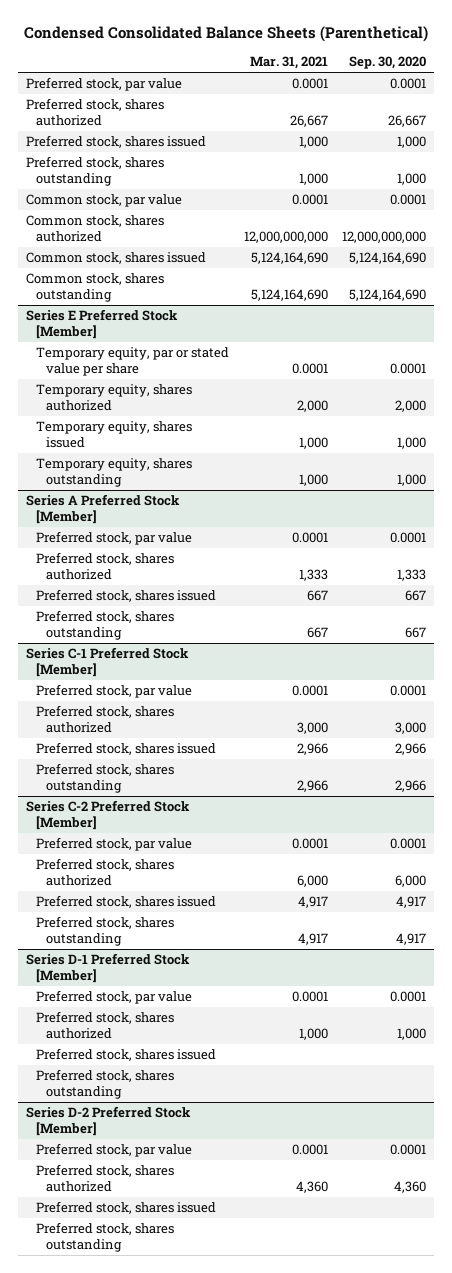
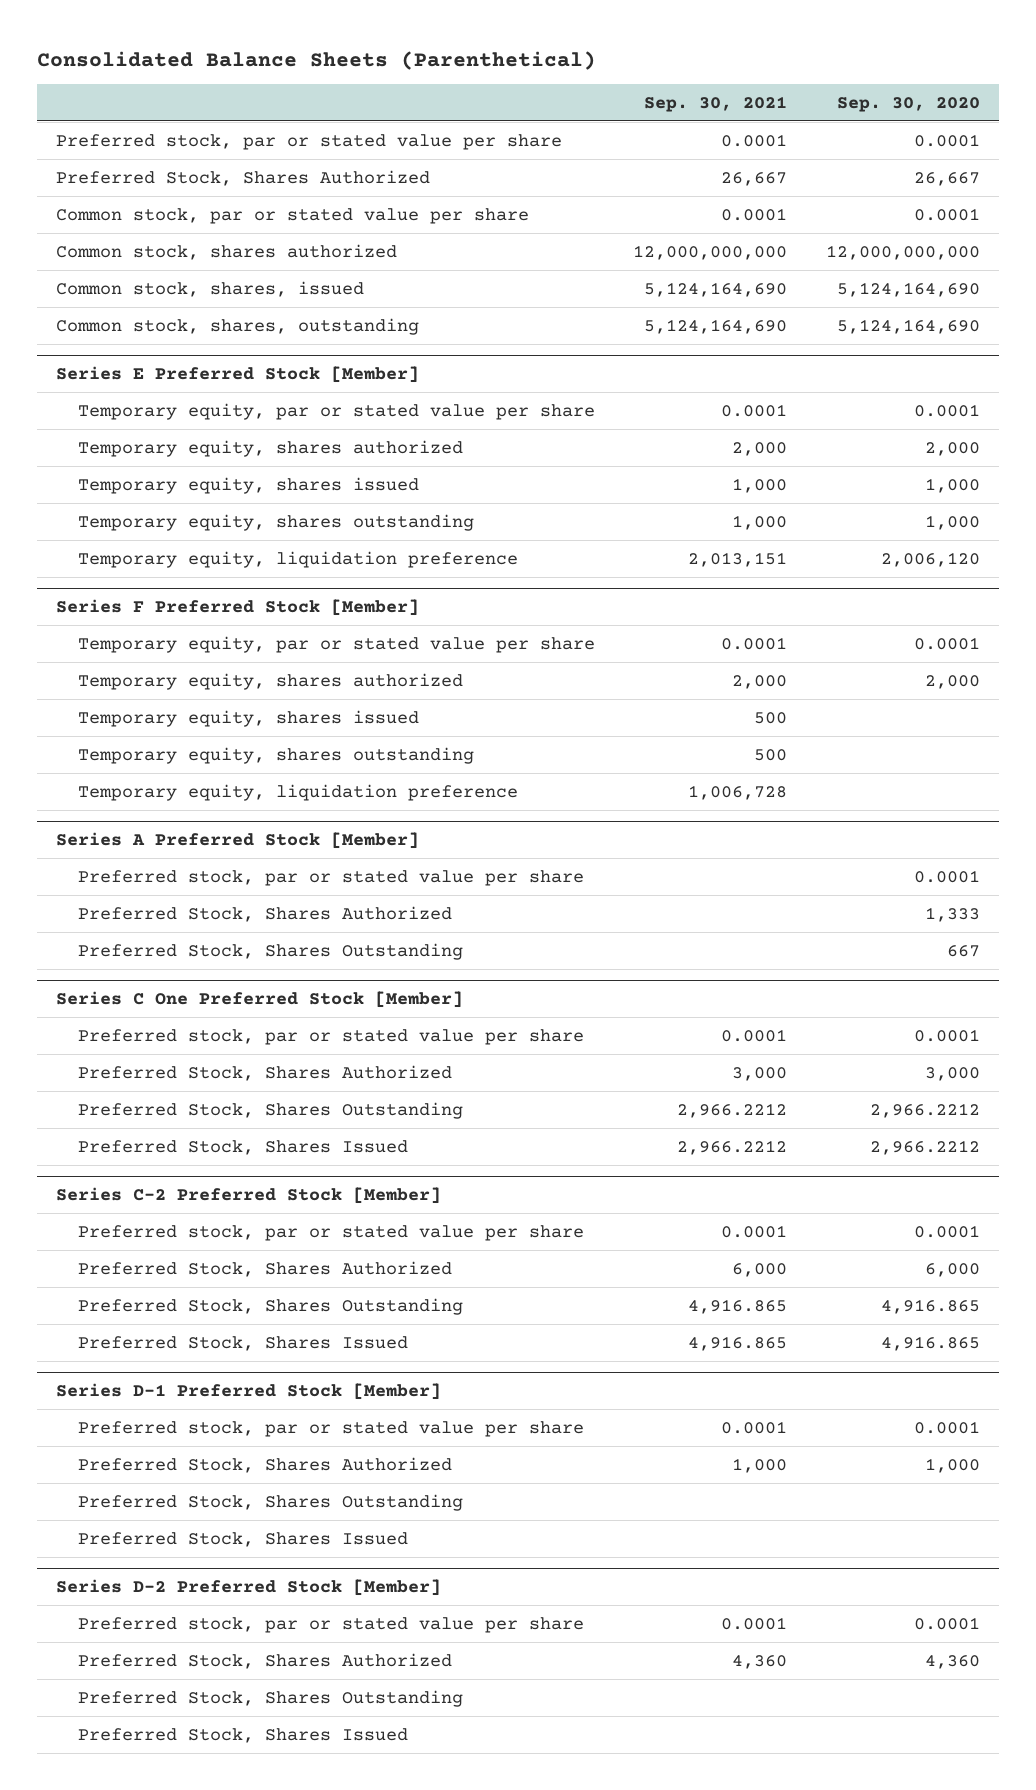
- Condensed Consolidated Balance Sheets (Parenthetical)
+ Consolidated Balance Sheets (Parenthetical)
- | Mar. 31, 2021 | Sep. 30, 2020
+ | Sep. 30, 2021 | Sep. 30, 2020
- Preferred stock, par value | 0.0001 | 0.0001
- Preferred stock, shares authorized | 26,667 | 26,667
- Preferred stock, shares issued | 1,000 | 1,000
- Preferred stock, shares outstanding | 1,000 | 1,000
- Common stock, par value | 0.0001 | 0.0001
+ Preferred stock, par or stated value per share | 0.0001 | 0.0001
+ Preferred Stock, Shares Authorized | 26,667 | 26,667
+ Common stock, par or stated value per share | 0.0001 | 0.0001
- Common stock, shares issued | 5,124,164,690 | 5,124,164,690
- Common stock, shares outstanding | 5,124,164,690 | 5,124,164,690
+ Common stock, shares, issued | 5,124,164,690 | 5,124,164,690
+ Common stock, shares, outstanding | 5,124,164,690 | 5,124,164,690
@ Series E Preferred Stock [Member]
+ Temporary equity, liquidation preference | 2,013,151 | 2,006,120
+ Series F Preferred Stock [Member]
+ Temporary equity, par or stated value per share | 0.0001 | 0.0001
+ Temporary equity, shares authorized | 2,000 | 2,000
+ Temporary equity, shares issued | 500 |
+ Temporary equity, shares outstanding | 500 |
+ Temporary equity, liquidation preference | 1,006,728 |
@ Series A Preferred Stock [Member]
- Preferred stock, par value | 0.0001 | 0.0001
- Preferred stock, shares authorized | 1,333 | 1,333
- Preferred stock, shares issued | 667 | 667
- Preferred stock, shares outstanding | 667 | 667
- Series C-1 Preferred Stock [Member]
- Preferred stock, par value | 0.0001 | 0.0001
- Preferred stock, shares authorized | 3,000 | 3,000
- Preferred stock, shares issued | 2,966 | 2,966
- Preferred stock, shares outstanding | 2,966 | 2,966
@ Series A Preferred Stock [Member]
+ Preferred stock, par or stated value per share | | 0.0001
+ Preferred Stock, Shares Authorized | | 1,333
+ Preferred Stock, Shares Outstanding | | 667
+ Series C One Preferred Stock [Member]
+ Preferred stock, par or stated value per share | 0.0001 | 0.0001
+ Preferred Stock, Shares Authorized | 3,000 | 3,000
+ Preferred Stock, Shares Outstanding | 2,966.2212 | 2,966.2212
+ Preferred Stock, Shares Issued | 2,966.2212 | 2,966.2212
@ Series C-2 Preferred Stock [Member]
- Preferred stock, par value | 0.0001 | 0.0001
- Preferred stock, shares authorized | 6,000 | 6,000
- Preferred stock, shares issued | 4,917 | 4,917
- Preferred stock, shares outstanding | 4,917 | 4,917
+ Preferred stock, par or stated value per share | 0.0001 | 0.0001
+ Preferred Stock, Shares Authorized | 6,000 | 6,000
+ Preferred Stock, Shares Outstanding | 4,916.865 | 4,916.865
+ Preferred Stock, Shares Issued | 4,916.865 | 4,916.865
@ Series D-1 Preferred Stock [Member]
- Preferred stock, par value | 0.0001 | 0.0001
- Preferred stock, shares authorized | 1,000 | 1,000
- Preferred stock, shares issued
- Preferred stock, shares outstanding
+ Preferred stock, par or stated value per share | 0.0001 | 0.0001
+ Preferred Stock, Shares Authorized | 1,000 | 1,000
+ Preferred Stock, Shares Outstanding
+ Preferred Stock, Shares Issued
@ Series D-2 Preferred Stock [Member]
- Preferred stock, par value | 0.0001 | 0.0001
- Preferred stock, shares authorized | 4,360 | 4,360
- Preferred stock, shares issued
- Preferred stock, shares outstanding
+ Preferred stock, par or stated value per share | 0.0001 | 0.0001
+ Preferred Stock, Shares Authorized | 4,360 | 4,360
+ Preferred Stock, Shares Outstanding
+ Preferred Stock, Shares Issued

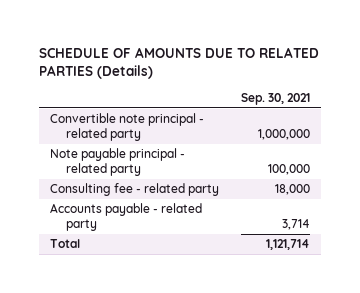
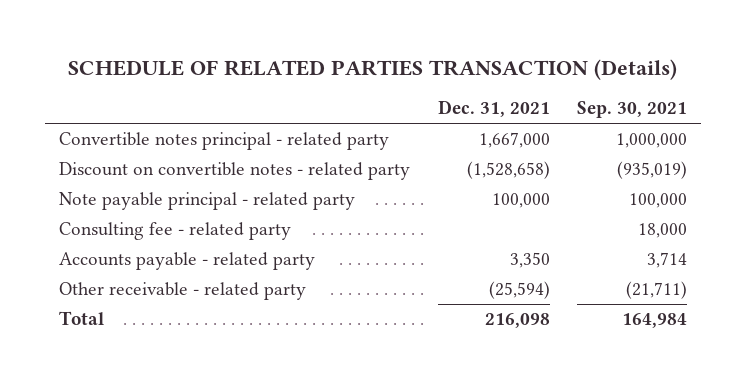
- SCHEDULE OF AMOUNTS DUE TO RELATED PARTIES (Details)
+ SCHEDULE OF RELATED PARTIES TRANSACTION (Details)
- | Sep. 30, 2021
+ | Dec. 31, 2021 | Sep. 30, 2021
- Convertible note principal - related party | 1,000,000
+ Convertible notes principal - related party | 1,667,000 | 1,000,000
+ Discount on convertible notes - related party | (1,528,658) | (935,019)
- Total | 1,121,714
+ Other receivable - related party | (25,594) | (21,711)
+ Total | 216,098 | 164,984

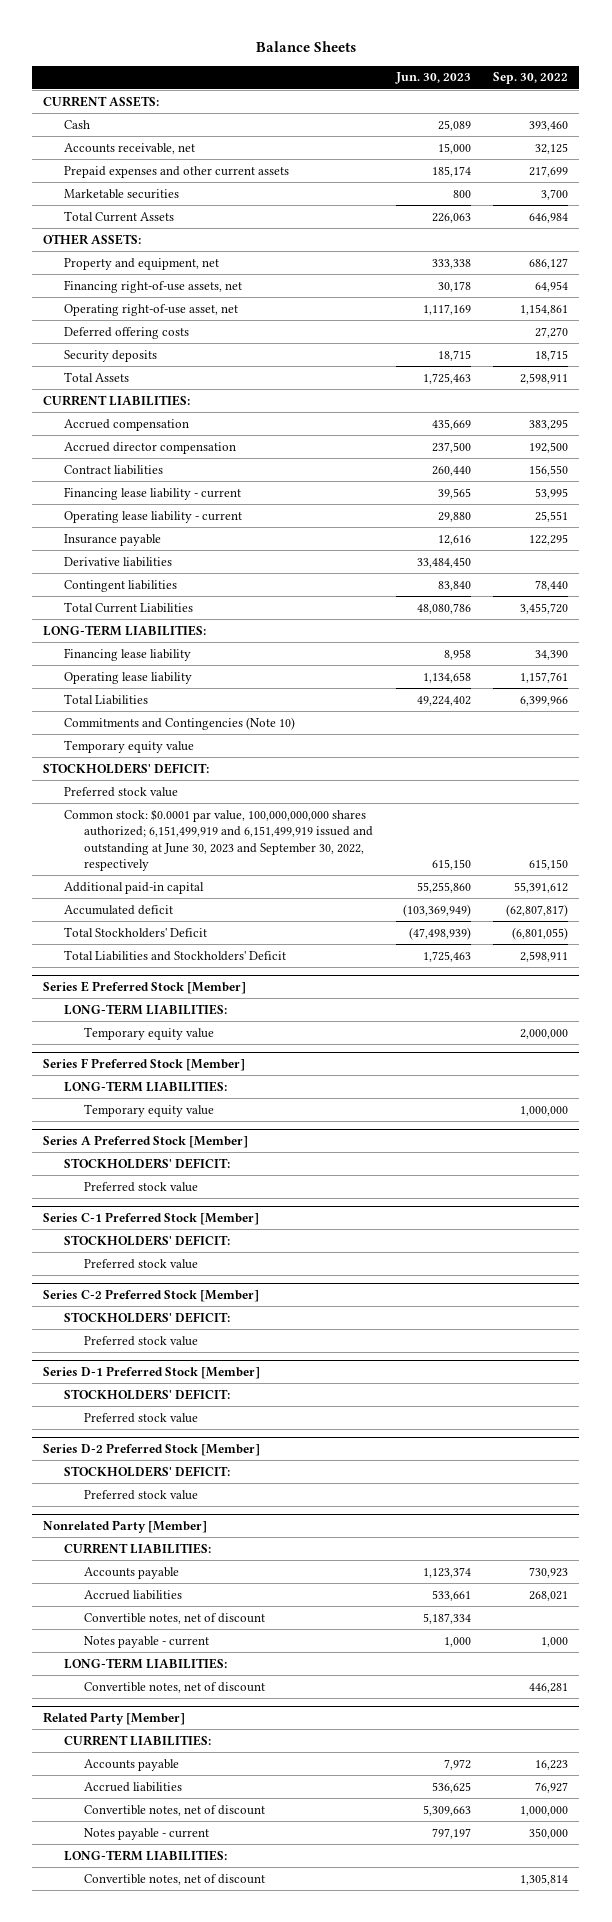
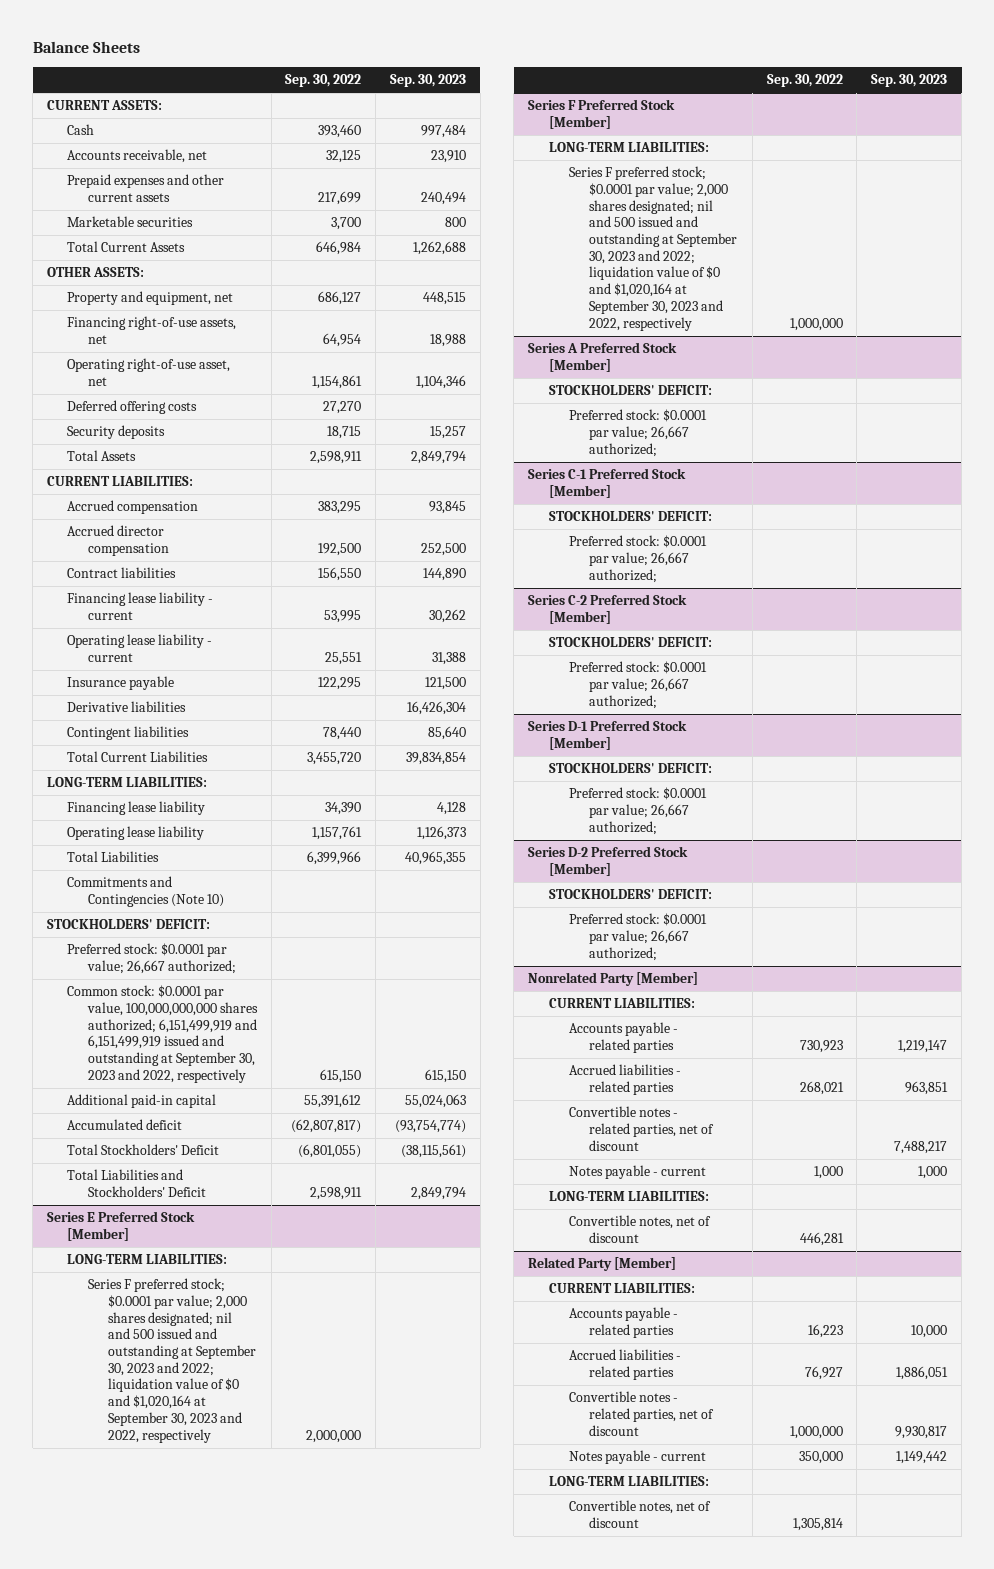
- | Jun. 30, 2023 | Sep. 30, 2022
+ | Sep. 30, 2022 | Sep. 30, 2023
- Temporary equity value
- Preferred stock value
- Common stock: $0.0001 par value, 100,000,000,000 shares authorized; 6,151,499,919 and 6,151,499,919 issued and outstanding at June 30, 2023 and September 30, 2022, respectively | 615,150 | 615,150
+ Preferred stock: $0.0001 par value; 26,667 authorized;
+ Common stock: $0.0001 par value, 100,000,000,000 shares authorized; 6,151,499,919 and 6,151,499,919 issued and outstanding at September 30, 2023 and 2022, respectively | 615,150 | 615,150
@ Series E Preferred Stock [Member]
- Temporary equity value | | 2,000,000
+ Series F preferred stock; $0.0001 par value; 2,000 shares designated; nil and 500 issued and outstanding at September 30, 2023 and 2022; liquidation value of $0 and $1,020,164 at September 30, 2023 and 2022, respectively | 2,000,000 |
@ Series F Preferred Stock [Member]
- Temporary equity value | | 1,000,000
+ Series F preferred stock; $0.0001 par value; 2,000 shares designated; nil and 500 issued and outstanding at September 30, 2023 and 2022; liquidation value of $0 and $1,020,164 at September 30, 2023 and 2022, respectively | 1,000,000 |
@ Series A Preferred Stock [Member]
- Preferred stock value
+ Preferred stock: $0.0001 par value; 26,667 authorized;
@ Series C-1 Preferred Stock [Member]
- Preferred stock value
+ Preferred stock: $0.0001 par value; 26,667 authorized;
@ Series C-2 Preferred Stock [Member]
- Preferred stock value
+ Preferred stock: $0.0001 par value; 26,667 authorized;
@ Series D-1 Preferred Stock [Member]
- Preferred stock value
+ Preferred stock: $0.0001 par value; 26,667 authorized;
@ Series D-2 Preferred Stock [Member]
- Preferred stock value
+ Preferred stock: $0.0001 par value; 26,667 authorized;
@ Nonrelated Party [Member]
- Accounts payable | 1,123,374 | 730,923
- Accrued liabilities | 533,661 | 268,021
- Convertible notes, net of discount | 5,187,334 |
+ Accounts payable - related parties | 730,923 | 1,219,147
+ Accrued liabilities - related parties | 268,021 | 963,851
+ Convertible notes - related parties, net of discount | | 7,488,217
@ Related Party [Member]
- Accounts payable | 7,972 | 16,223
- Accrued liabilities | 536,625 | 76,927
- Convertible notes, net of discount | 5,309,663 | 1,000,000
+ Accounts payable - related parties | 16,223 | 10,000
+ Accrued liabilities - related parties | 76,927 | 1,886,051
+ Convertible notes - related parties, net of discount | 1,000,000 | 9,930,817

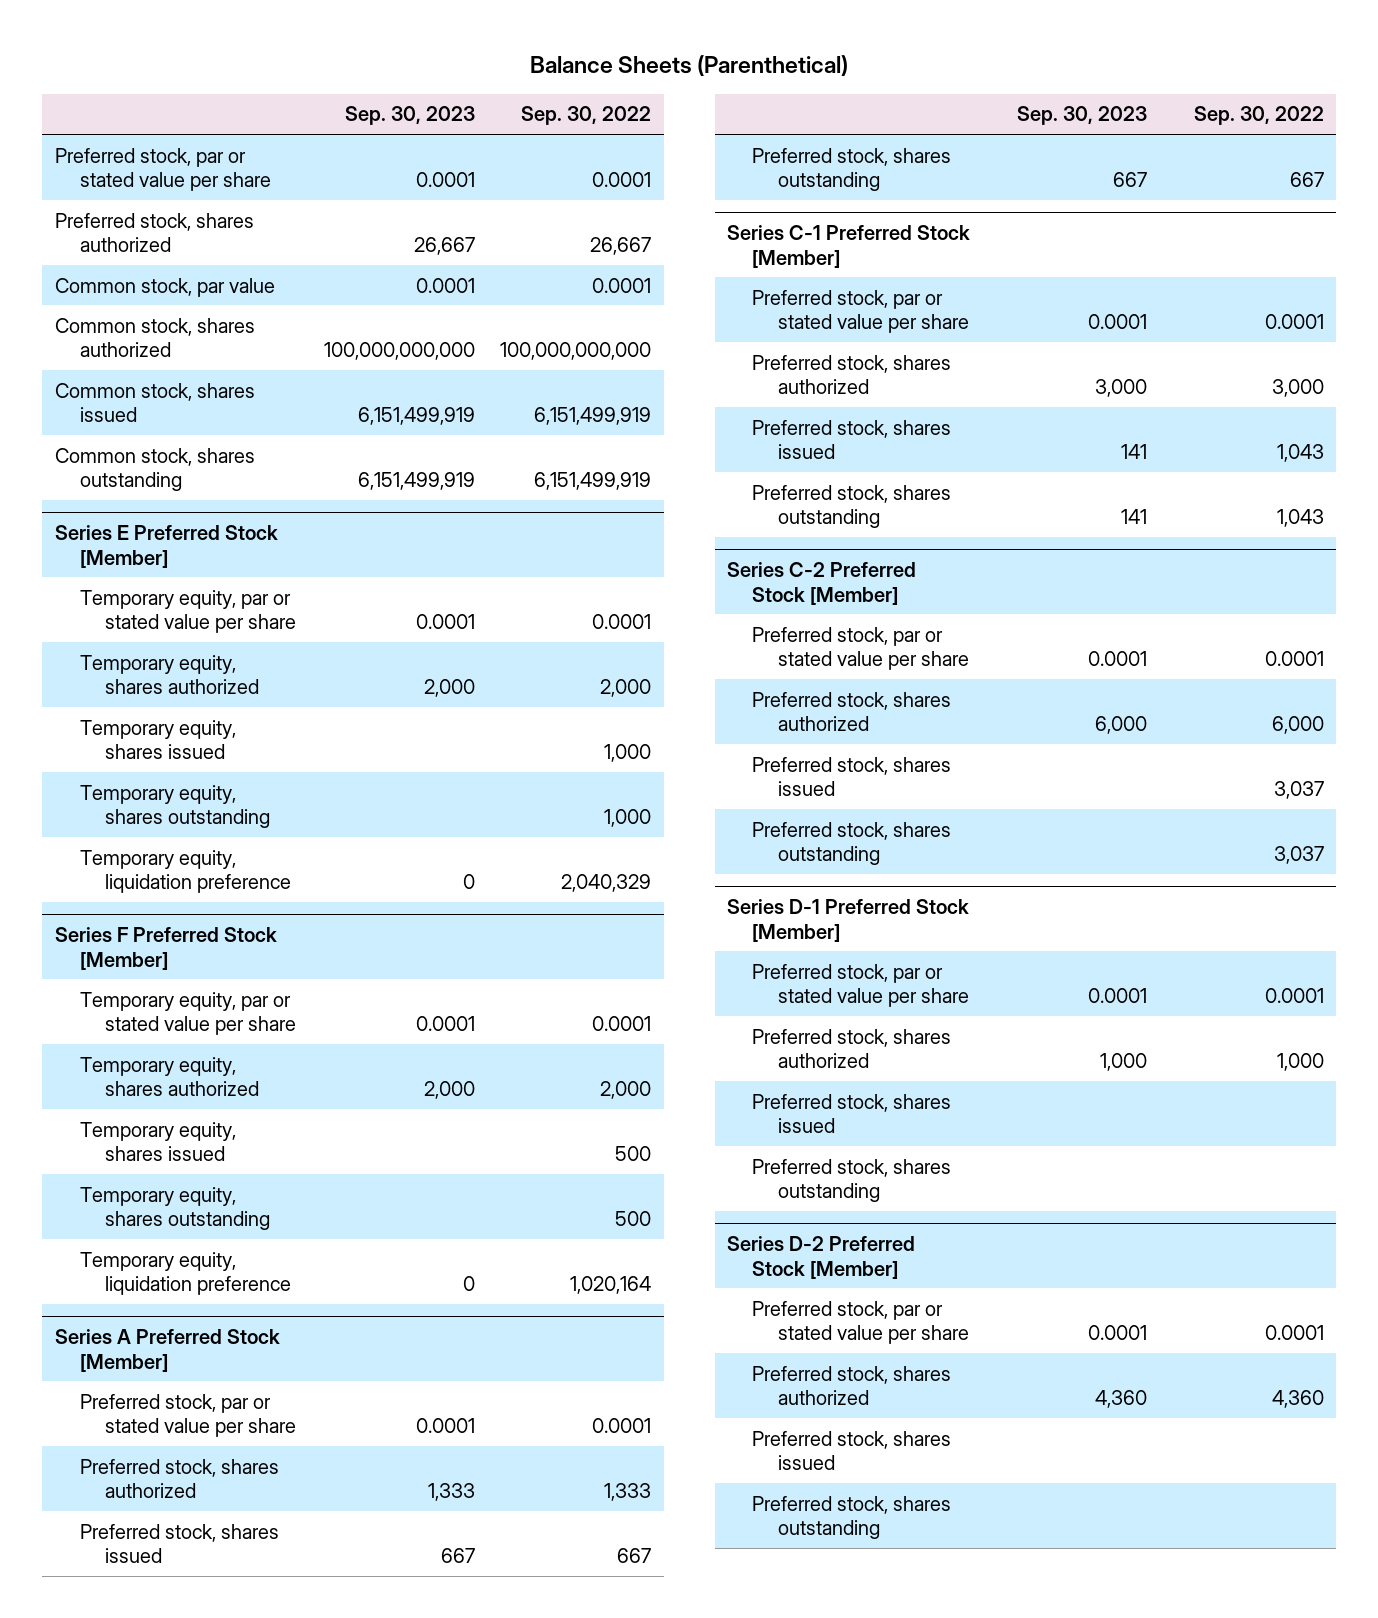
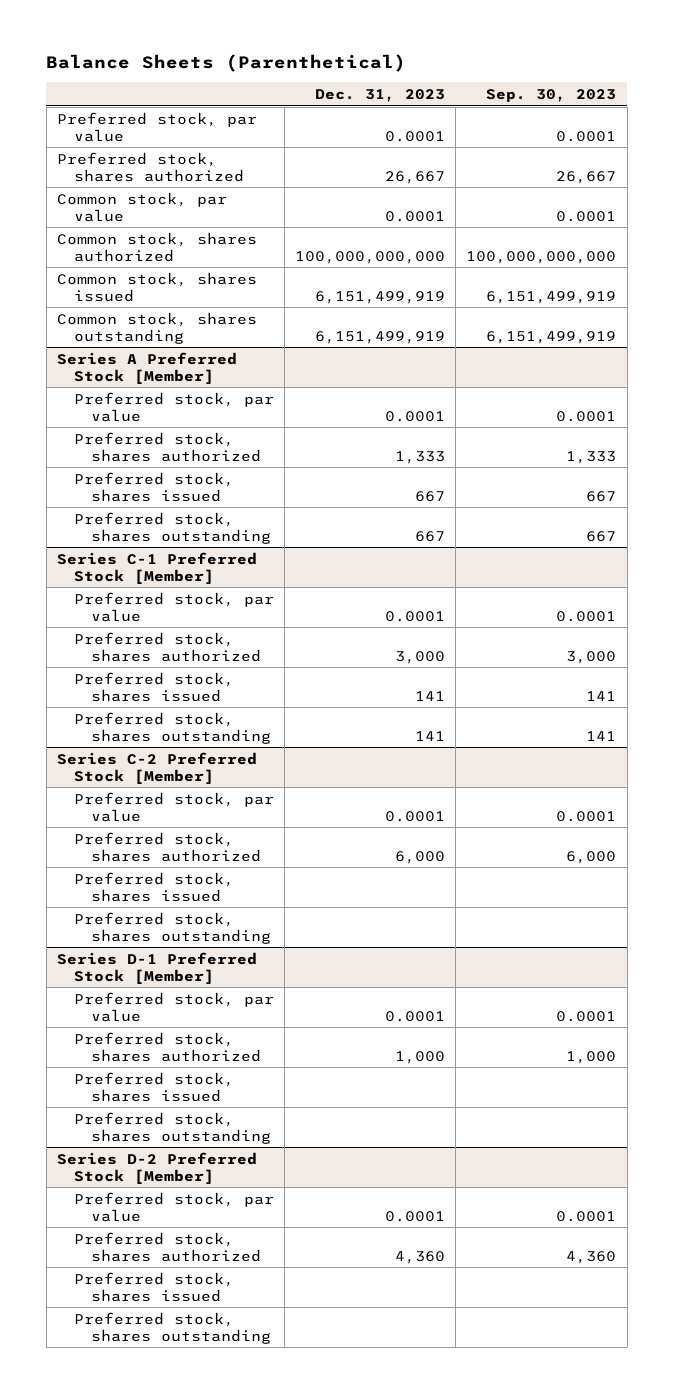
- | Sep. 30, 2023 | Sep. 30, 2022
+ | Dec. 31, 2023 | Sep. 30, 2023
- Preferred stock, par or stated value per share | 0.0001 | 0.0001
+ Preferred stock, par value | 0.0001 | 0.0001
- Series E Preferred Stock [Member]
- Temporary equity, par or stated value per share | 0.0001 | 0.0001
- Temporary equity, shares authorized | 2,000 | 2,000
- Temporary equity, shares issued | | 1,000
- Temporary equity, shares outstanding | | 1,000
- Temporary equity, liquidation preference | 0 | 2,040,329
- Series F Preferred Stock [Member]
- Temporary equity, par or stated value per share | 0.0001 | 0.0001
- Temporary equity, shares authorized | 2,000 | 2,000
- Temporary equity, shares issued | | 500
- Temporary equity, shares outstanding | | 500
- Temporary equity, liquidation preference | 0 | 1,020,164
@ Series A Preferred Stock [Member]
- Preferred stock, par or stated value per share | 0.0001 | 0.0001
+ Preferred stock, par value | 0.0001 | 0.0001
@ Series C-1 Preferred Stock [Member]
- Preferred stock, par or stated value per share | 0.0001 | 0.0001
+ Preferred stock, par value | 0.0001 | 0.0001
@ Series C-2 Preferred Stock [Member]
- Preferred stock, par or stated value per share | 0.0001 | 0.0001
+ Preferred stock, par value | 0.0001 | 0.0001
@ Series D-1 Preferred Stock [Member]
- Preferred stock, par or stated value per share | 0.0001 | 0.0001
+ Preferred stock, par value | 0.0001 | 0.0001
@ Series D-2 Preferred Stock [Member]
- Preferred stock, par or stated value per share | 0.0001 | 0.0001
+ Preferred stock, par value | 0.0001 | 0.0001

